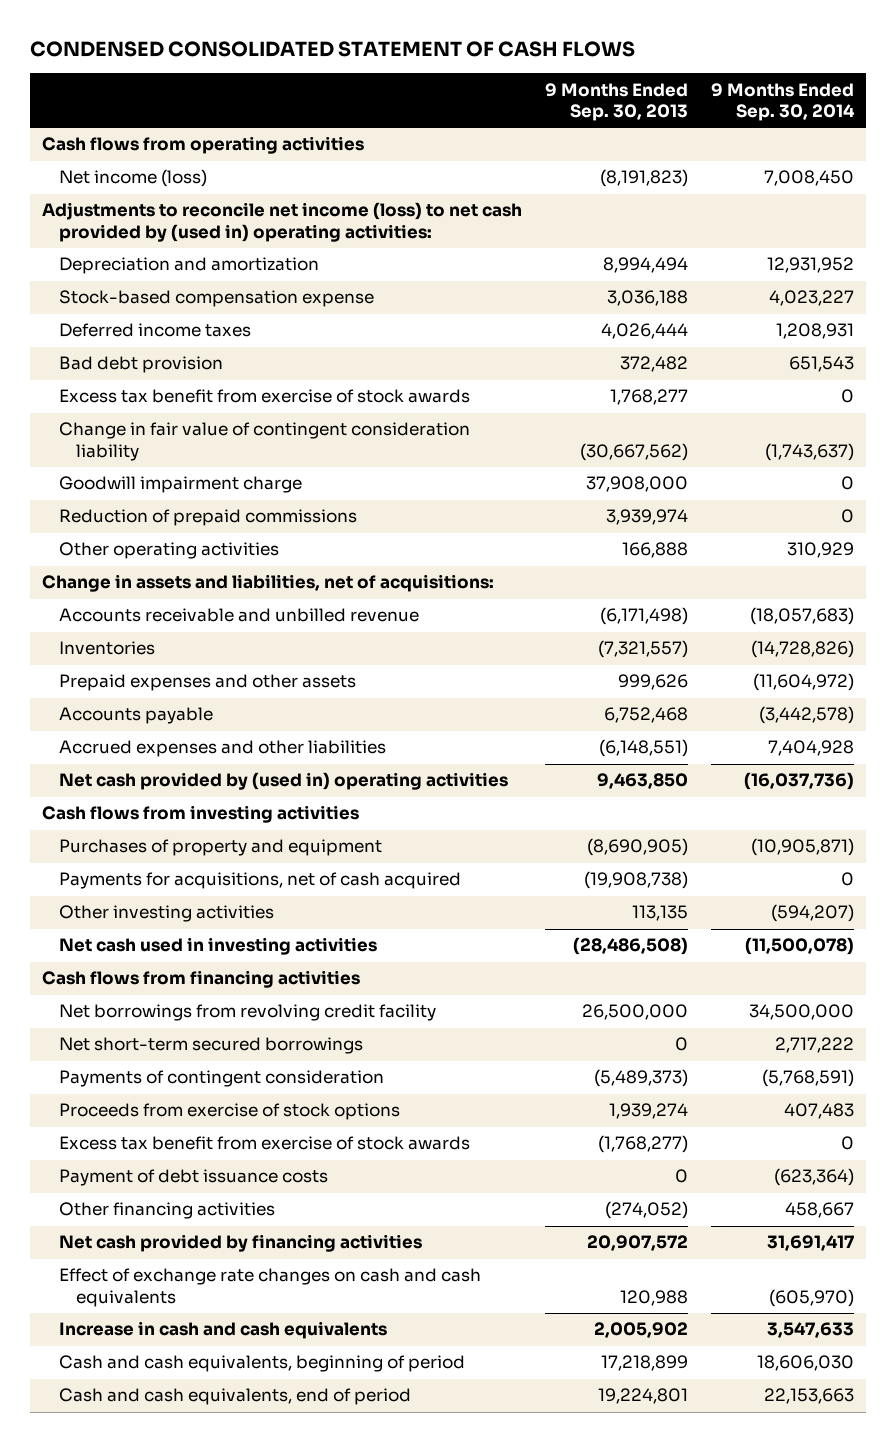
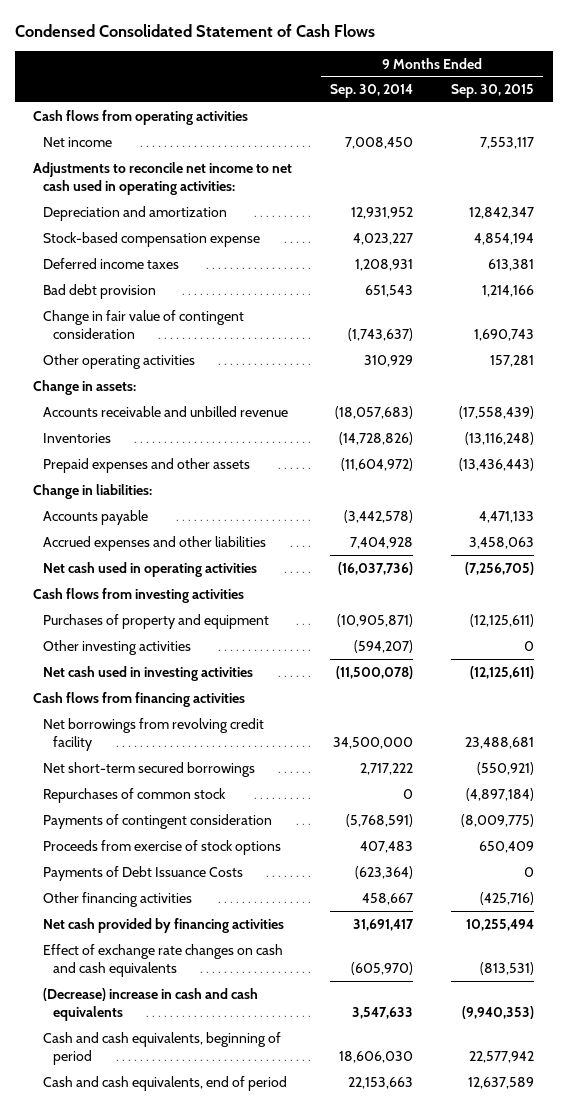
- CONDENSED CONSOLIDATED STATEMENT OF CASH FLOWS
+ Condensed Consolidated Statement of Cash Flows
- | 9 Months Ended Sep. 30, 2013 | 9 Months Ended Sep. 30, 2014
+ | 9 Months Ended Sep. 30, 2014 | 9 Months Ended Sep. 30, 2015
- Net income (loss) | (8,191,823) | 7,008,450
- Adjustments to reconcile net income (loss) to net cash provided by (used in) operating activities:
+ Net income | 7,008,450 | 7,553,117
+ Adjustments to reconcile net income to net cash used in operating activities:
- Excess tax benefit from exercise of stock awards | 1,768,277 | 0
- Change in fair value of contingent consideration liability | (30,667,562) | (1,743,637)
- Goodwill impairment charge | 37,908,000 | 0
- Reduction of prepaid commissions | 3,939,974 | 0
+ Change in fair value of contingent consideration | (1,743,637) | 1,690,743
- Change in assets and liabilities, net of acquisitions:
+ Change in assets:
+ Change in liabilities:
- Net cash provided by (used in) operating activities | 9,463,850 | (16,037,736)
+ Net cash used in operating activities | (16,037,736) | (7,256,705)
- Payments for acquisitions, net of cash acquired | (19,908,738) | 0
+ Repurchases of common stock | 0 | (4,897,184)
- Excess tax benefit from exercise of stock awards | (1,768,277) | 0
- Payment of debt issuance costs | 0 | (623,364)
+ Payments of Debt Issuance Costs | (623,364) | 0
- Increase in cash and cash equivalents | 2,005,902 | 3,547,633
+ (Decrease) increase in cash and cash equivalents | 3,547,633 | (9,940,353)

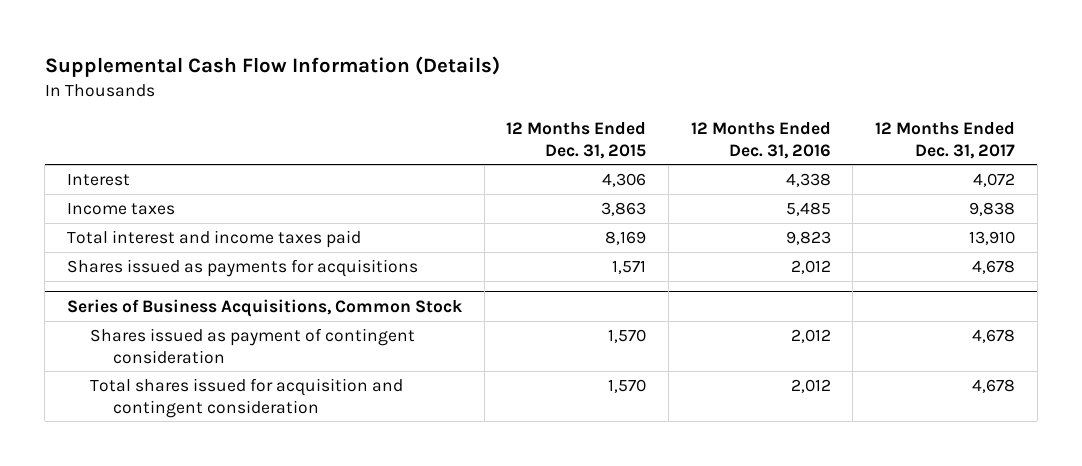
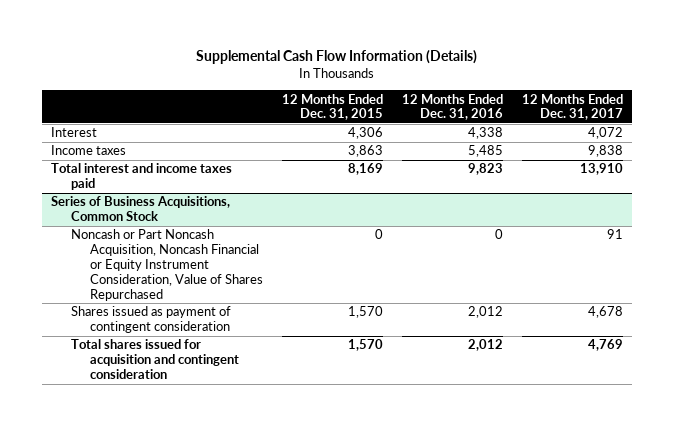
- Shares issued as payments for acquisitions | 1,571 | 2,012 | 4,678
@ Series of Business Acquisitions, Common Stock
+ Noncash or Part Noncash Acquisition, Noncash Financial or Equity Instrument Consideration, Value of Shares Repurchased | 0 | 0 | 91
- Total shares issued for acquisition and contingent consideration | 1,570 | 2,012 | 4,678
+ Total shares issued for acquisition and contingent consideration | 1,570 | 2,012 | 4,769

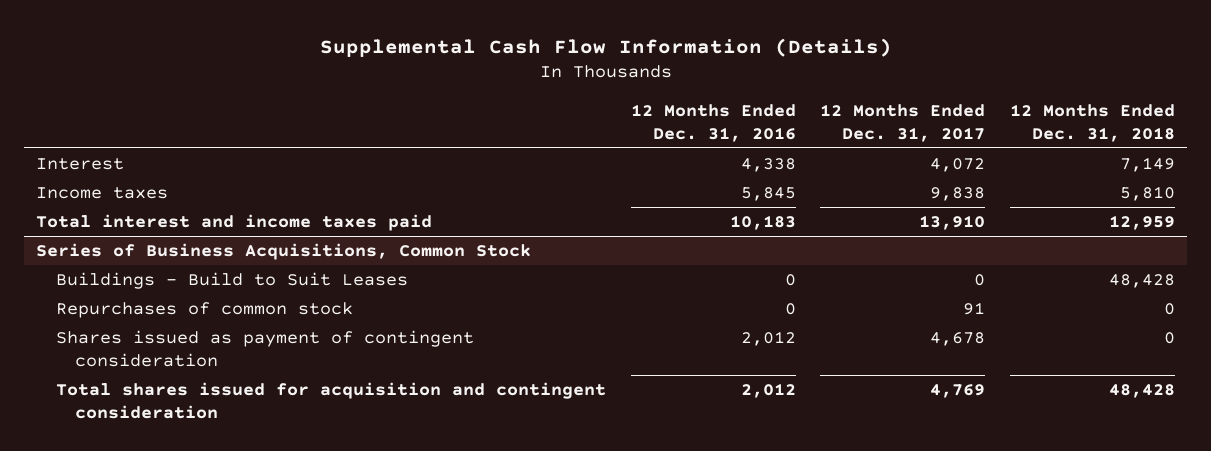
- | 12 Months Ended Dec. 31, 2015 | 12 Months Ended Dec. 31, 2016 | 12 Months Ended Dec. 31, 2017
+ | 12 Months Ended Dec. 31, 2016 | 12 Months Ended Dec. 31, 2017 | 12 Months Ended Dec. 31, 2018
- Income taxes | 3,863 | 5,485 | 9,838
- Total interest and income taxes paid | 8,169 | 9,823 | 13,910
+ Income taxes | 5,845 | 9,838 | 5,810
+ Total interest and income taxes paid | 10,183 | 13,910 | 12,959
@ Series of Business Acquisitions, Common Stock
- Noncash or Part Noncash Acquisition, Noncash Financial or Equity Instrument Consideration, Value of Shares Repurchased | 0 | 0 | 91
+ Buildings - Build to Suit Leases | 0 | 0 | 48,428
+ Repurchases of common stock | 0 | 91 | 0

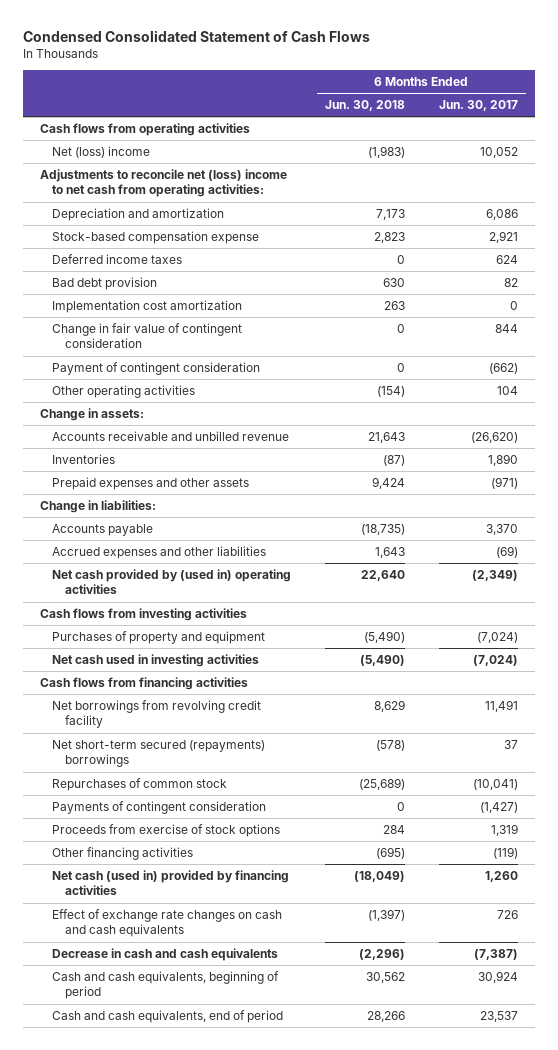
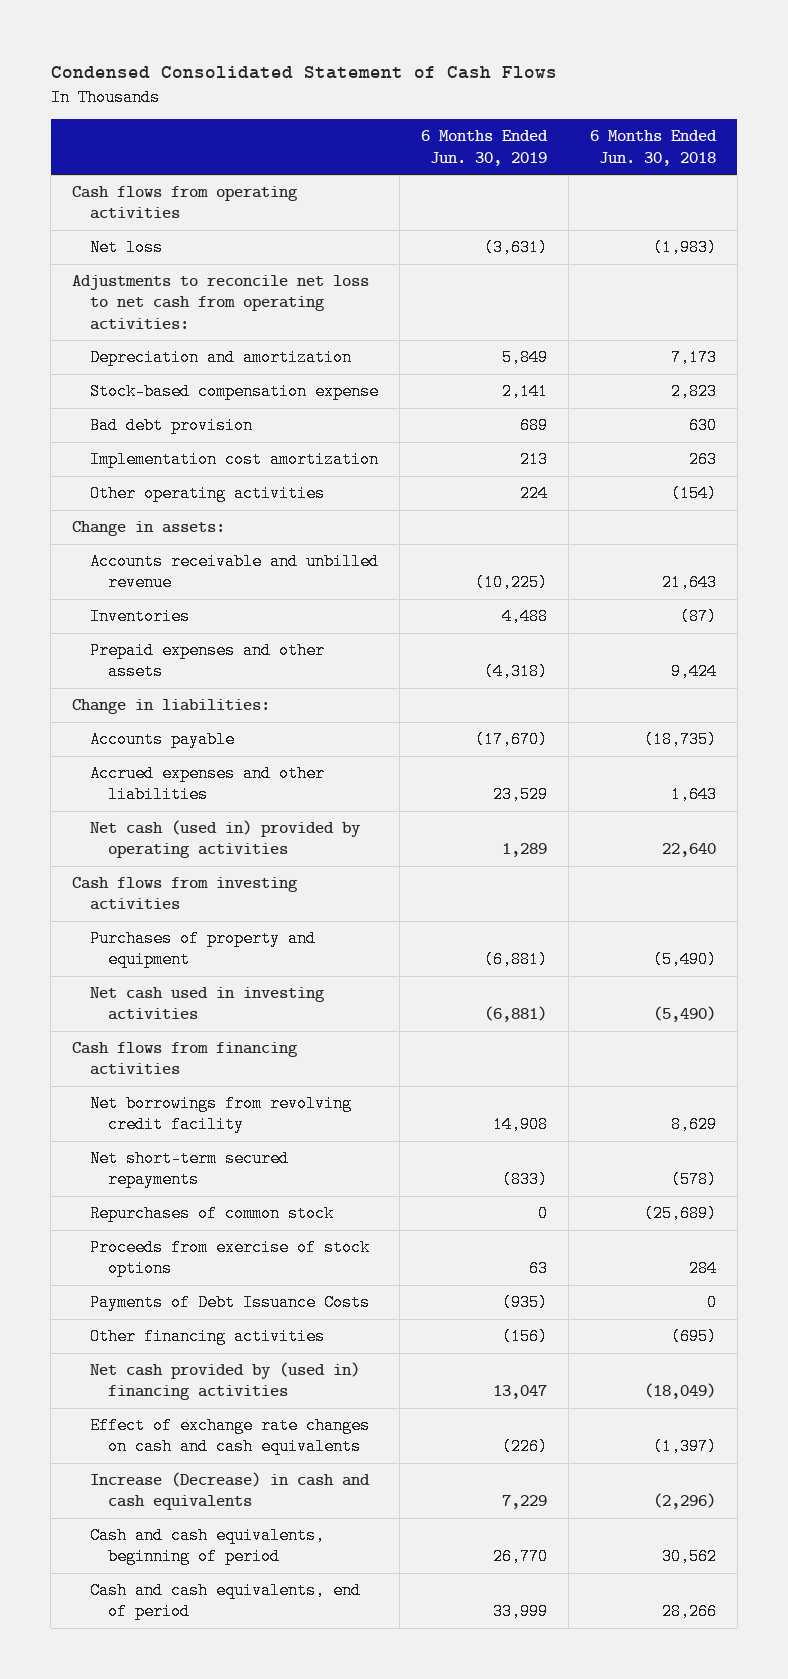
- | 6 Months Ended Jun. 30, 2018 | 6 Months Ended Jun. 30, 2017
+ | 6 Months Ended Jun. 30, 2019 | 6 Months Ended Jun. 30, 2018
- Net (loss) income | (1,983) | 10,052
- Adjustments to reconcile net (loss) income to net cash from operating activities:
+ Net loss | (3,631) | (1,983)
+ Adjustments to reconcile net loss to net cash from operating activities:
- Deferred income taxes | 0 | 624
- Change in fair value of contingent consideration | 0 | 844
- Payment of contingent consideration | 0 | (662)
- Net cash provided by (used in) operating activities | 22,640 | (2,349)
+ Net cash (used in) provided by operating activities | 1,289 | 22,640
- Net short-term secured (repayments) borrowings | (578) | 37
+ Net short-term secured repayments | (833) | (578)
- Payments of contingent consideration | 0 | (1,427)
+ Payments of Debt Issuance Costs | (935) | 0
- Net cash (used in) provided by financing activities | (18,049) | 1,260
+ Net cash provided by (used in) financing activities | 13,047 | (18,049)
- Decrease in cash and cash equivalents | (2,296) | (7,387)
+ Increase (Decrease) in cash and cash equivalents | 7,229 | (2,296)

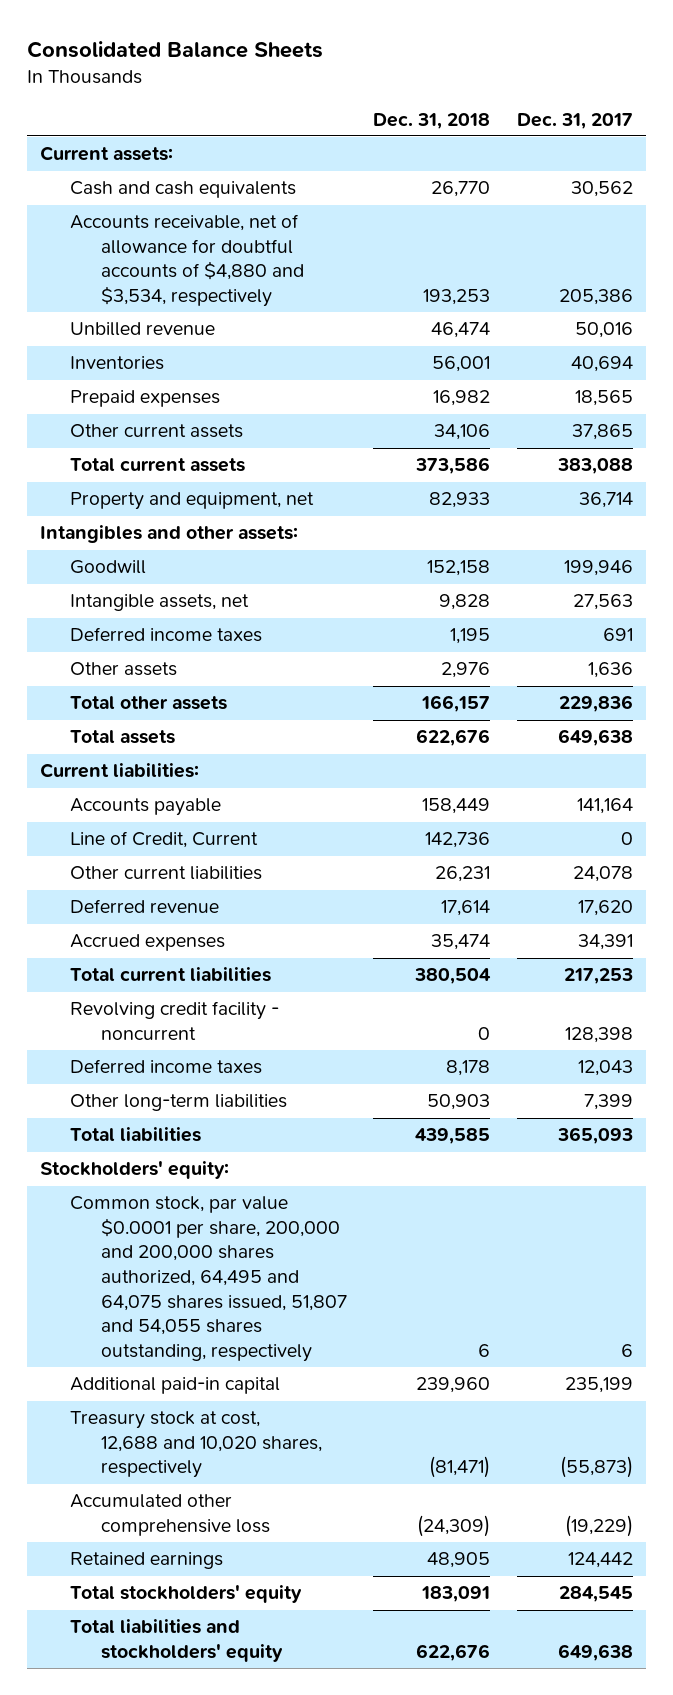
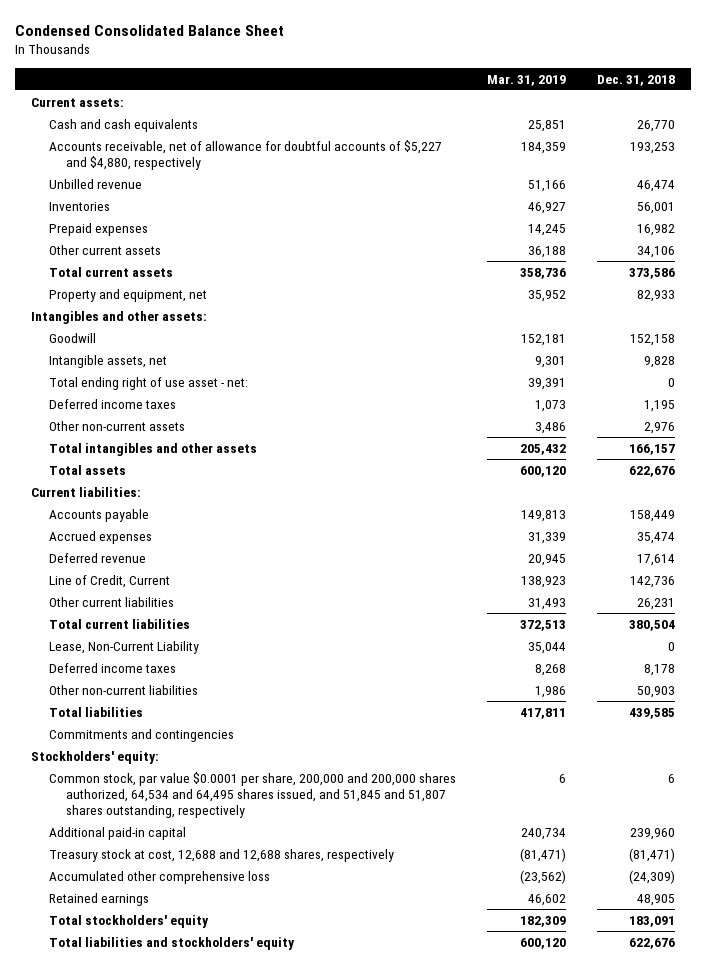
- Consolidated Balance Sheets
+ Condensed Consolidated Balance Sheet
- | Dec. 31, 2018 | Dec. 31, 2017
+ | Mar. 31, 2019 | Dec. 31, 2018
- Accounts receivable, net of allowance for doubtful accounts of $4,880 and $3,534, respectively | 193,253 | 205,386
+ Accounts receivable, net of allowance for doubtful accounts of $5,227 and $4,880, respectively | 184,359 | 193,253
+ Total ending right of use asset - net: | 39,391 | 0
- Other assets | 2,976 | 1,636
- Total other assets | 166,157 | 229,836
+ Other non-current assets | 3,486 | 2,976
+ Total intangibles and other assets | 205,432 | 166,157
moved up: Accrued expenses | 31,339 | 35,474
moved up: Deferred revenue | 20,945 | 17,614
- Revolving credit facility - noncurrent | 0 | 128,398
+ Lease, Non-Current Liability | 35,044 | 0
- Other long-term liabilities | 50,903 | 7,399
+ Other non-current liabilities | 1,986 | 50,903
+ Commitments and contingencies
- Common stock, par value $0.0001 per share, 200,000 and 200,000 shares authorized, 64,495 and 64,075 shares issued, 51,807 and 54,055 shares outstanding, respectively | 6 | 6
+ Common stock, par value $0.0001 per share, 200,000 and 200,000 shares authorized, 64,534 and 64,495 shares issued, and 51,845 and 51,807 shares outstanding, respectively | 6 | 6
- Treasury stock at cost, 12,688 and 10,020 shares, respectively | (81,471) | (55,873)
+ Treasury stock at cost, 12,688 and 12,688 shares, respectively | (81,471) | (81,471)

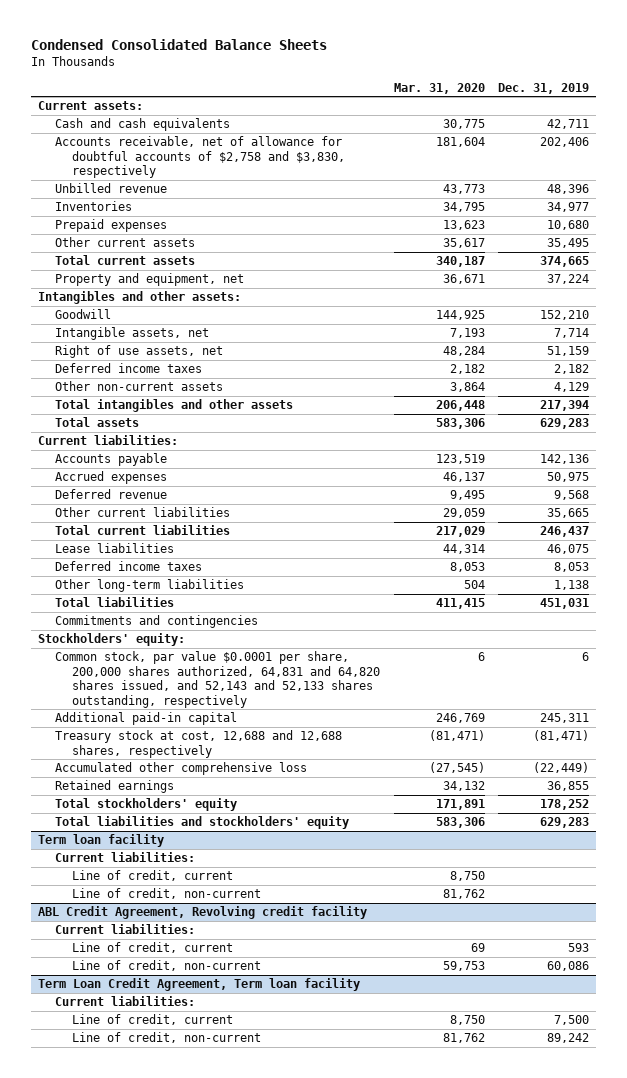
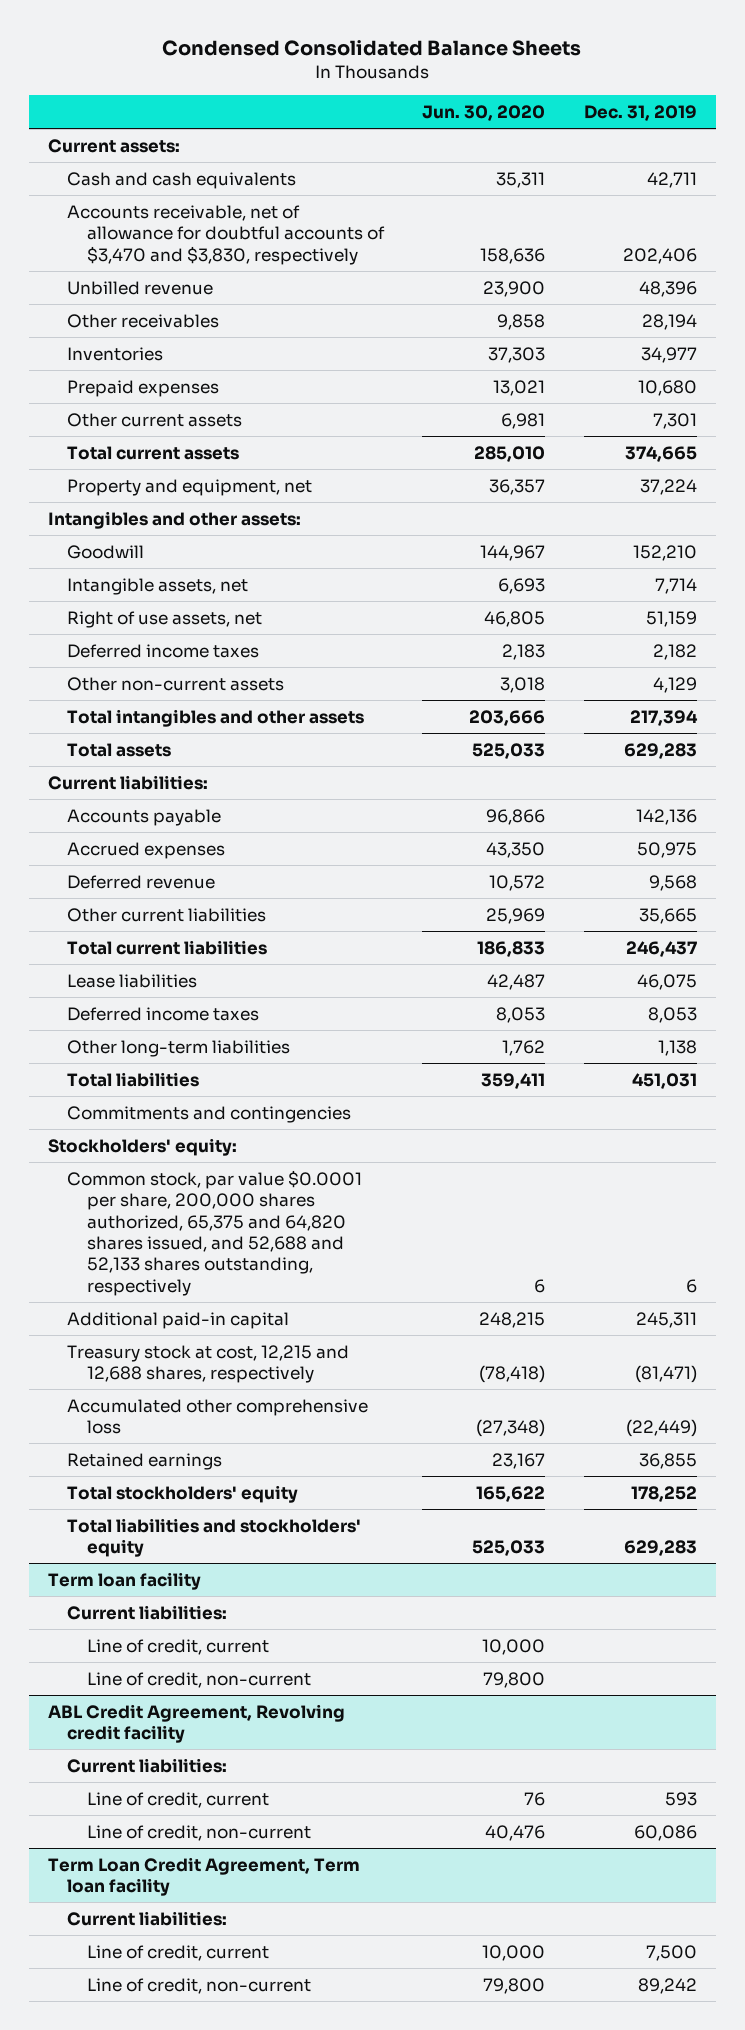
- | Mar. 31, 2020 | Dec. 31, 2019
+ | Jun. 30, 2020 | Dec. 31, 2019
- Accounts receivable, net of allowance for doubtful accounts of $2,758 and $3,830, respectively | 181,604 | 202,406
+ Accounts receivable, net of allowance for doubtful accounts of $3,470 and $3,830, respectively | 158,636 | 202,406
+ Other receivables | 9,858 | 28,194
- Other current assets | 35,617 | 35,495
+ Other current assets | 6,981 | 7,301
- Common stock, par value $0.0001 per share, 200,000 shares authorized, 64,831 and 64,820 shares issued, and 52,143 and 52,133 shares outstanding, respectively | 6 | 6
+ Common stock, par value $0.0001 per share, 200,000 shares authorized, 65,375 and 64,820 shares issued, and 52,688 and 52,133 shares outstanding, respectively | 6 | 6
- Treasury stock at cost, 12,688 and 12,688 shares, respectively | (81,471) | (81,471)
+ Treasury stock at cost, 12,215 and 12,688 shares, respectively | (78,418) | (81,471)

